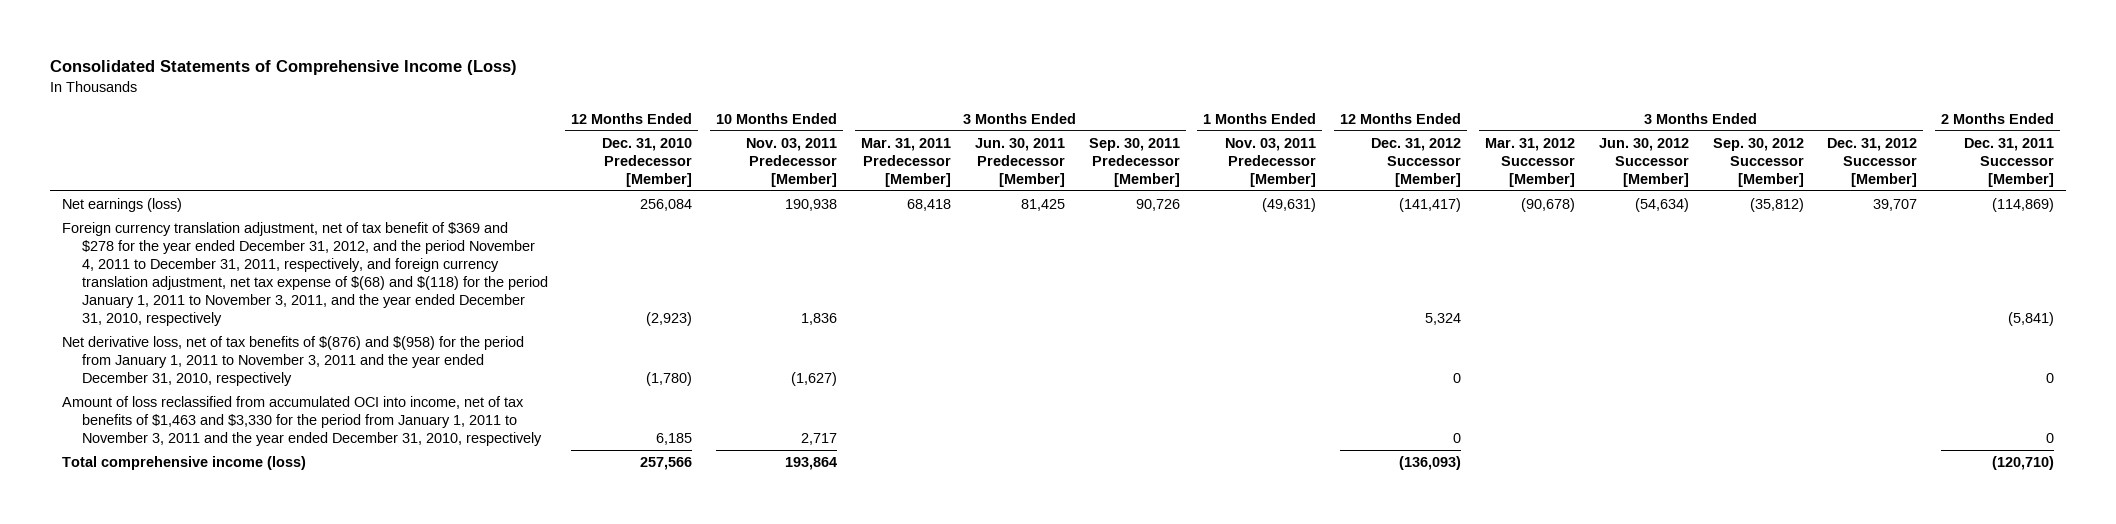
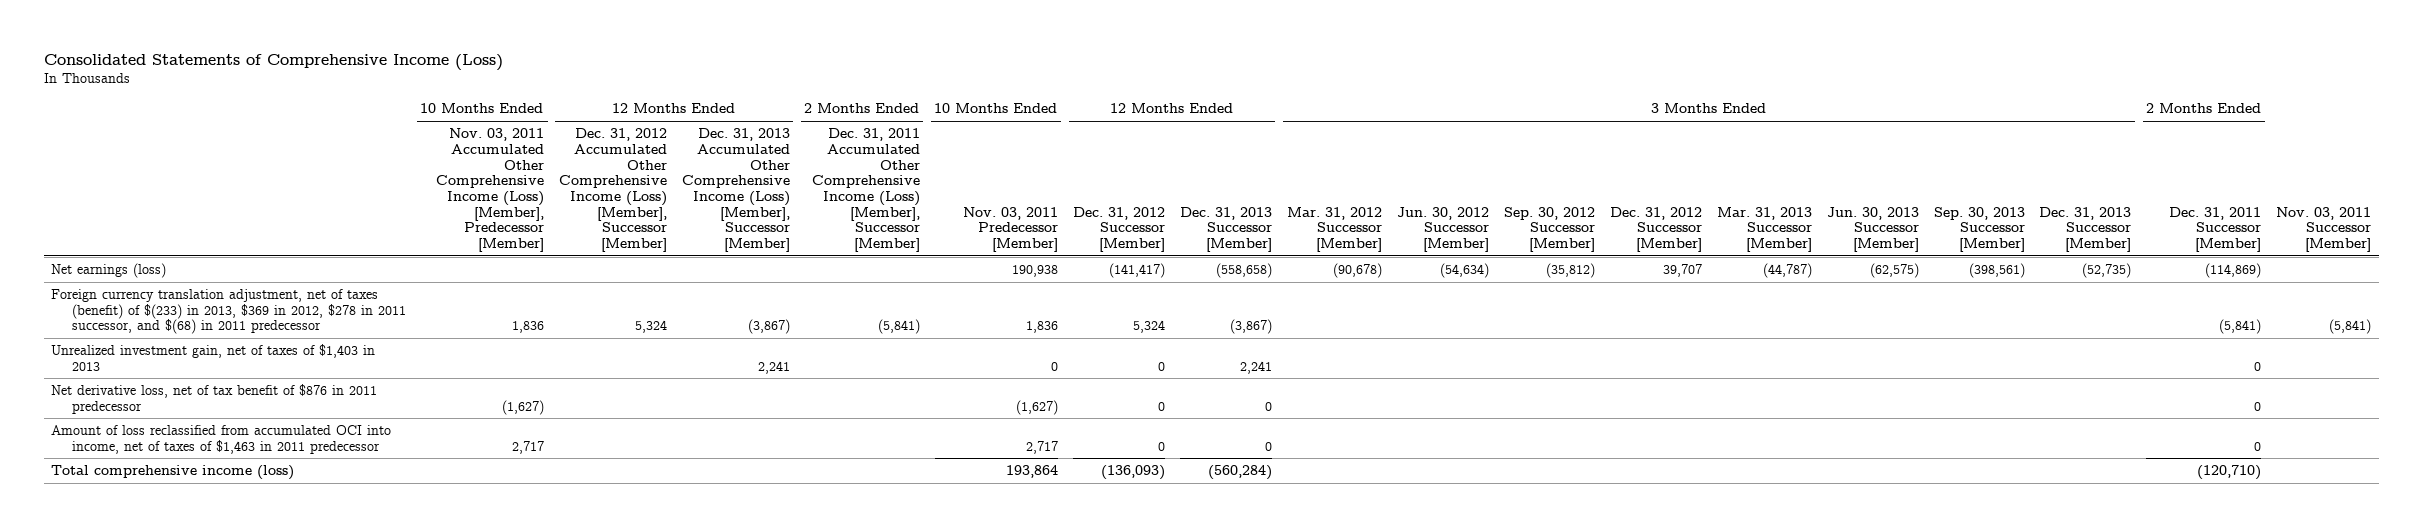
- | 12 Months Ended Dec. 31, 2010 Predecessor [Member] | 10 Months Ended Nov. 03, 2011 Predecessor [Member] | 3 Months Ended Mar. 31, 2011 Predecessor [Member] | 3 Months Ended Jun. 30, 2011 Predecessor [Member] | 3 Months Ended Sep. 30, 2011 Predecessor [Member] | 1 Months Ended Nov. 03, 2011 Predecessor [Member] | 12 Months Ended Dec. 31, 2012 Successor [Member] | 3 Months Ended Mar. 31, 2012 Successor [Member] | 3 Months Ended Jun. 30, 2012 Successor [Member] | 3 Months Ended Sep. 30, 2012 Successor [Member] | 3 Months Ended Dec. 31, 2012 Successor [Member] | 2 Months Ended Dec. 31, 2011 Successor [Member]
+ | 10 Months Ended Nov. 03, 2011 Accumulated Other Comprehensive Income (Loss) [Member], Predecessor [Member] | 12 Months Ended Dec. 31, 2012 Accumulated Other Comprehensive Income (Loss) [Member], Successor [Member] | 12 Months Ended Dec. 31, 2013 Accumulated Other Comprehensive Income (Loss) [Member], Successor [Member] | 2 Months Ended Dec. 31, 2011 Accumulated Other Comprehensive Income (Loss) [Member], Successor [Member] | 10 Months Ended Nov. 03, 2011 Predecessor [Member] | 12 Months Ended Dec. 31, 2012 Successor [Member] | 12 Months Ended Dec. 31, 2013 Successor [Member] | 3 Months Ended Mar. 31, 2012 Successor [Member] | 3 Months Ended Jun. 30, 2012 Successor [Member] | 3 Months Ended Sep. 30, 2012 Successor [Member] | 3 Months Ended Dec. 31, 2012 Successor [Member] | 3 Months Ended Mar. 31, 2013 Successor [Member] | 3 Months Ended Jun. 30, 2013 Successor [Member] | 3 Months Ended Sep. 30, 2013 Successor [Member] | 3 Months Ended Dec. 31, 2013 Successor [Member] | 2 Months Ended Dec. 31, 2011 Successor [Member] | Nov. 03, 2011 Successor [Member]
- Foreign currency translation adjustment, net of tax benefit of $369 and $278 for the year ended December 31, 2012, and the period November 4, 2011 to December 31, 2011, respectively, and foreign currency translation adjustment, net tax expense of $(68) and $(118) for the period January 1, 2011 to November 3, 2011, and the year ended December 31, 2010, respectively | (2,923) | 1,836 | | | | | 5,324 | | | | | (5,841)
- Net derivative loss, net of tax benefits of $(876) and $(958) for the period from January 1, 2011 to November 3, 2011 and the year ended December 31, 2010, respectively | (1,780) | (1,627) | | | | | 0 | | | | | 0
- Amount of loss reclassified from accumulated OCI into income, net of tax benefits of $1,463 and $3,330 for the period from January 1, 2011 to November 3, 2011 and the year ended December 31, 2010, respectively | 6,185 | 2,717 | | | | | 0 | | | | | 0
+ Foreign currency translation adjustment, net of taxes (benefit) of $(233) in 2013, $369 in 2012, $278 in 2011 successor, and $(68) in 2011 predecessor | 1,836 | 5,324 | (3,867) | (5,841) | 1,836 | 5,324 | (3,867) | | | | | | | | | (5,841) | (5,841)
+ Unrealized investment gain, net of taxes of $1,403 in 2013 | | | 2,241 | | 0 | 0 | 2,241 | | | | | | | | | 0 |
+ Net derivative loss, net of tax benefit of $876 in 2011 predecessor | (1,627) | | | | (1,627) | 0 | 0 | | | | | | | | | 0 |
+ Amount of loss reclassified from accumulated OCI into income, net of taxes of $1,463 in 2011 predecessor | 2,717 | | | | 2,717 | 0 | 0 | | | | | | | | | 0 |

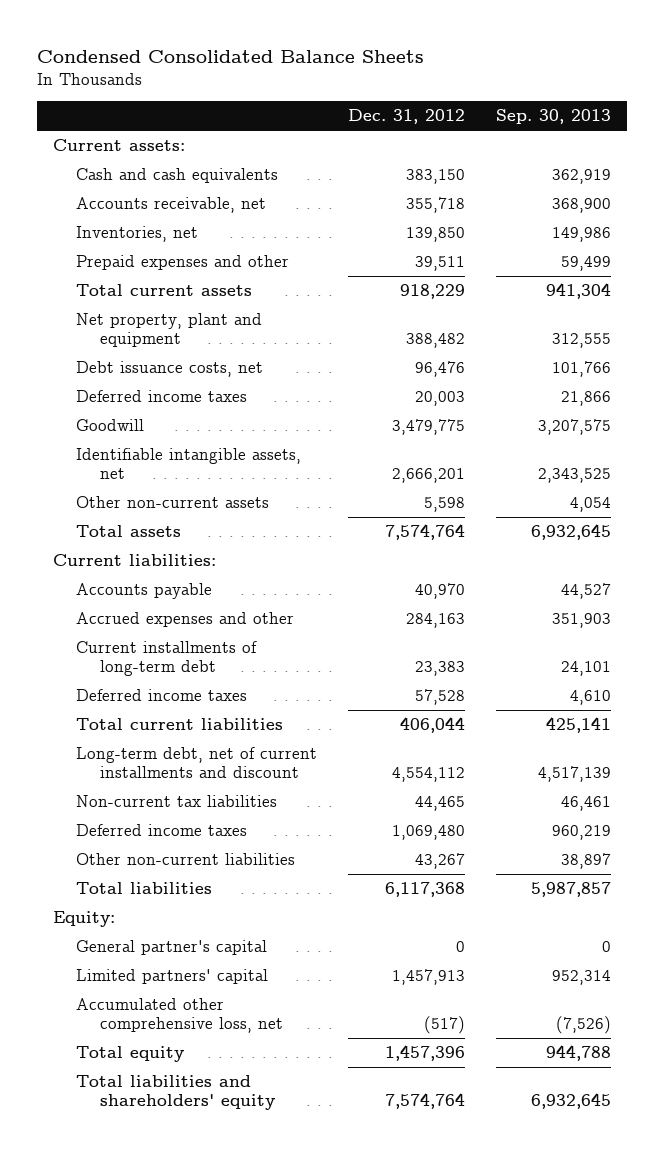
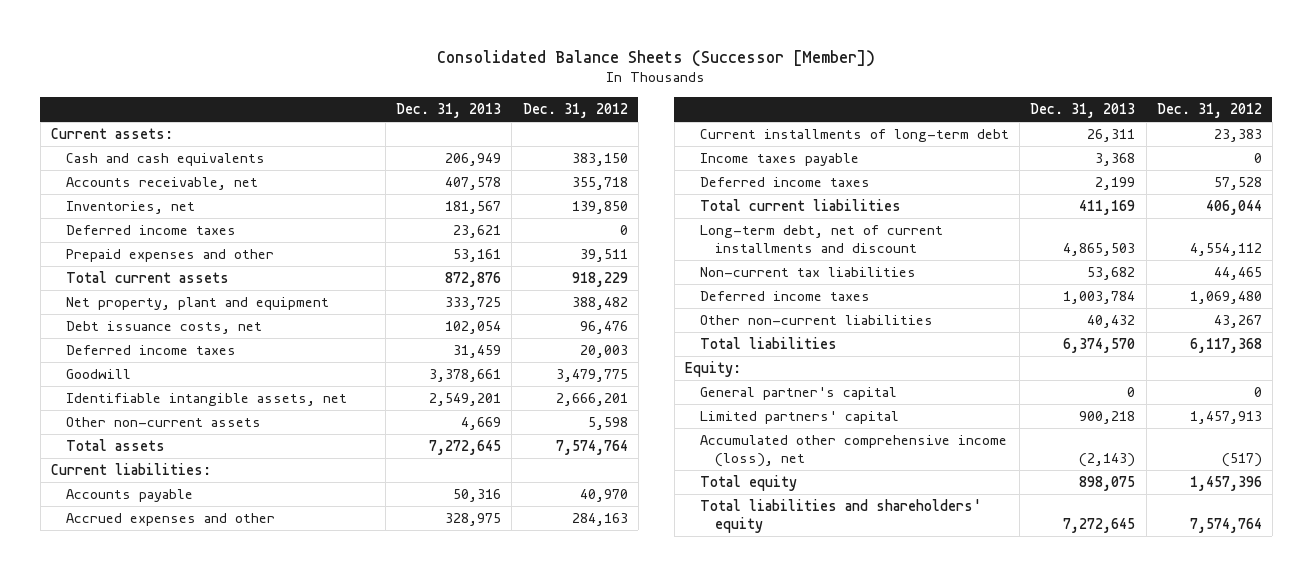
- Condensed Consolidated Balance Sheets
+ Consolidated Balance Sheets (Successor [Member])
- | Dec. 31, 2012 | Sep. 30, 2013
+ | Dec. 31, 2013 | Dec. 31, 2012
+ Deferred income taxes | 23,621 | 0
+ Income taxes payable | 3,368 | 0
- Accumulated other comprehensive loss, net | (517) | (7,526)
+ Accumulated other comprehensive income (loss), net | (2,143) | (517)

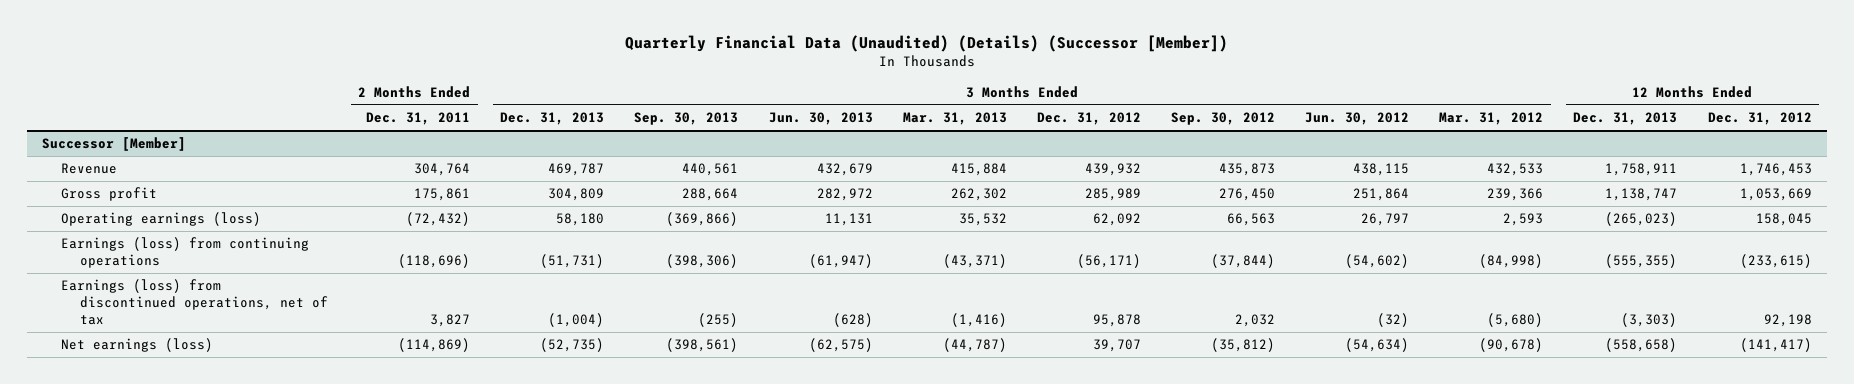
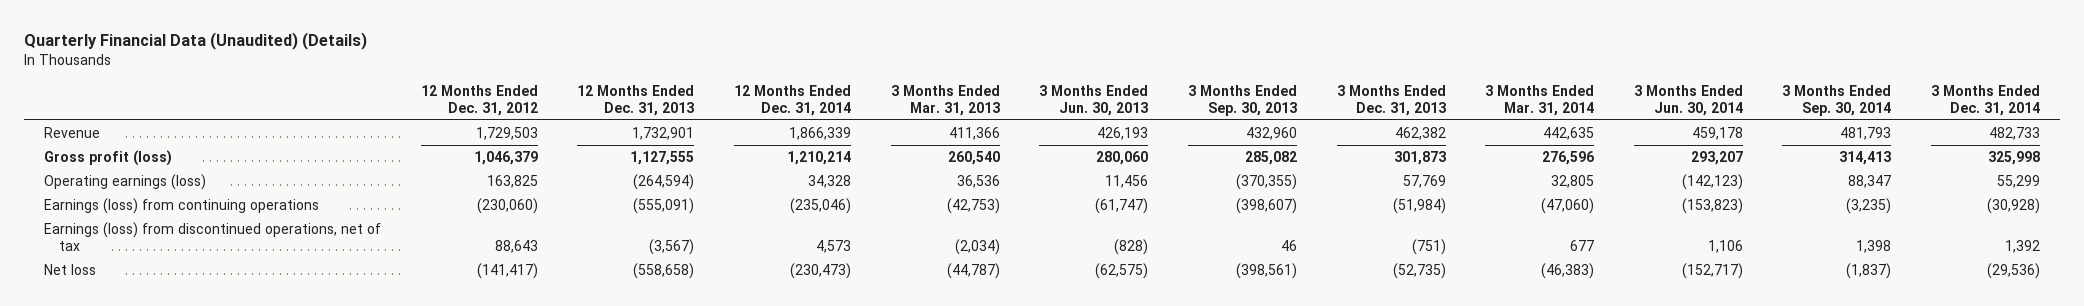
- Quarterly Financial Data (Unaudited) (Details) (Successor [Member])
+ Quarterly Financial Data (Unaudited) (Details)
- | 2 Months Ended Dec. 31, 2011 | 3 Months Ended Dec. 31, 2013 | 3 Months Ended Sep. 30, 2013 | 3 Months Ended Jun. 30, 2013 | 3 Months Ended Mar. 31, 2013 | 3 Months Ended Dec. 31, 2012 | 3 Months Ended Sep. 30, 2012 | 3 Months Ended Jun. 30, 2012 | 3 Months Ended Mar. 31, 2012 | 12 Months Ended Dec. 31, 2013 | 12 Months Ended Dec. 31, 2012
+ | 12 Months Ended Dec. 31, 2012 | 12 Months Ended Dec. 31, 2013 | 12 Months Ended Dec. 31, 2014 | 3 Months Ended Mar. 31, 2013 | 3 Months Ended Jun. 30, 2013 | 3 Months Ended Sep. 30, 2013 | 3 Months Ended Dec. 31, 2013 | 3 Months Ended Mar. 31, 2014 | 3 Months Ended Jun. 30, 2014 | 3 Months Ended Sep. 30, 2014 | 3 Months Ended Dec. 31, 2014
- Successor [Member]
- Revenue | 304,764 | 469,787 | 440,561 | 432,679 | 415,884 | 439,932 | 435,873 | 438,115 | 432,533 | 1,758,911 | 1,746,453
- Gross profit | 175,861 | 304,809 | 288,664 | 282,972 | 262,302 | 285,989 | 276,450 | 251,864 | 239,366 | 1,138,747 | 1,053,669
- Operating earnings (loss) | (72,432) | 58,180 | (369,866) | 11,131 | 35,532 | 62,092 | 66,563 | 26,797 | 2,593 | (265,023) | 158,045
- Earnings (loss) from continuing operations | (118,696) | (51,731) | (398,306) | (61,947) | (43,371) | (56,171) | (37,844) | (54,602) | (84,998) | (555,355) | (233,615)
- Earnings (loss) from discontinued operations, net of tax | 3,827 | (1,004) | (255) | (628) | (1,416) | 95,878 | 2,032 | (32) | (5,680) | (3,303) | 92,198
- Net earnings (loss) | (114,869) | (52,735) | (398,561) | (62,575) | (44,787) | 39,707 | (35,812) | (54,634) | (90,678) | (558,658) | (141,417)
+ Revenue | 1,729,503 | 1,732,901 | 1,866,339 | 411,366 | 426,193 | 432,960 | 462,382 | 442,635 | 459,178 | 481,793 | 482,733
+ Gross profit (loss) | 1,046,379 | 1,127,555 | 1,210,214 | 260,540 | 280,060 | 285,082 | 301,873 | 276,596 | 293,207 | 314,413 | 325,998
+ Operating earnings (loss) | 163,825 | (264,594) | 34,328 | 36,536 | 11,456 | (370,355) | 57,769 | 32,805 | (142,123) | 88,347 | 55,299
+ Earnings (loss) from continuing operations | (230,060) | (555,091) | (235,046) | (42,753) | (61,747) | (398,607) | (51,984) | (47,060) | (153,823) | (3,235) | (30,928)
+ Earnings (loss) from discontinued operations, net of tax | 88,643 | (3,567) | 4,573 | (2,034) | (828) | 46 | (751) | 677 | 1,106 | 1,398 | 1,392
+ Net loss | (141,417) | (558,658) | (230,473) | (44,787) | (62,575) | (398,561) | (52,735) | (46,383) | (152,717) | (1,837) | (29,536)

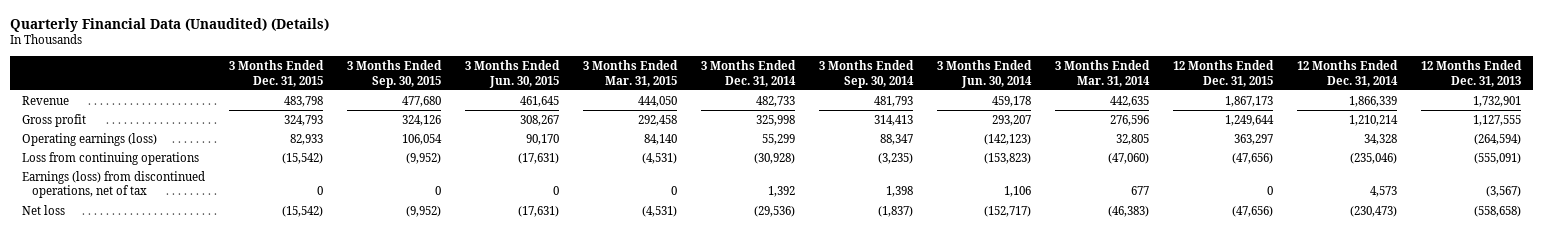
- | 12 Months Ended Dec. 31, 2012 | 12 Months Ended Dec. 31, 2013 | 12 Months Ended Dec. 31, 2014 | 3 Months Ended Mar. 31, 2013 | 3 Months Ended Jun. 30, 2013 | 3 Months Ended Sep. 30, 2013 | 3 Months Ended Dec. 31, 2013 | 3 Months Ended Mar. 31, 2014 | 3 Months Ended Jun. 30, 2014 | 3 Months Ended Sep. 30, 2014 | 3 Months Ended Dec. 31, 2014
+ | 3 Months Ended Dec. 31, 2015 | 3 Months Ended Sep. 30, 2015 | 3 Months Ended Jun. 30, 2015 | 3 Months Ended Mar. 31, 2015 | 3 Months Ended Dec. 31, 2014 | 3 Months Ended Sep. 30, 2014 | 3 Months Ended Jun. 30, 2014 | 3 Months Ended Mar. 31, 2014 | 12 Months Ended Dec. 31, 2015 | 12 Months Ended Dec. 31, 2014 | 12 Months Ended Dec. 31, 2013
- Gross profit (loss) | 1,046,379 | 1,127,555 | 1,210,214 | 260,540 | 280,060 | 285,082 | 301,873 | 276,596 | 293,207 | 314,413 | 325,998
+ Gross profit | 324,793 | 324,126 | 308,267 | 292,458 | 325,998 | 314,413 | 293,207 | 276,596 | 1,249,644 | 1,210,214 | 1,127,555
- Earnings (loss) from continuing operations | (230,060) | (555,091) | (235,046) | (42,753) | (61,747) | (398,607) | (51,984) | (47,060) | (153,823) | (3,235) | (30,928)
+ Loss from continuing operations | (15,542) | (9,952) | (17,631) | (4,531) | (30,928) | (3,235) | (153,823) | (47,060) | (47,656) | (235,046) | (555,091)

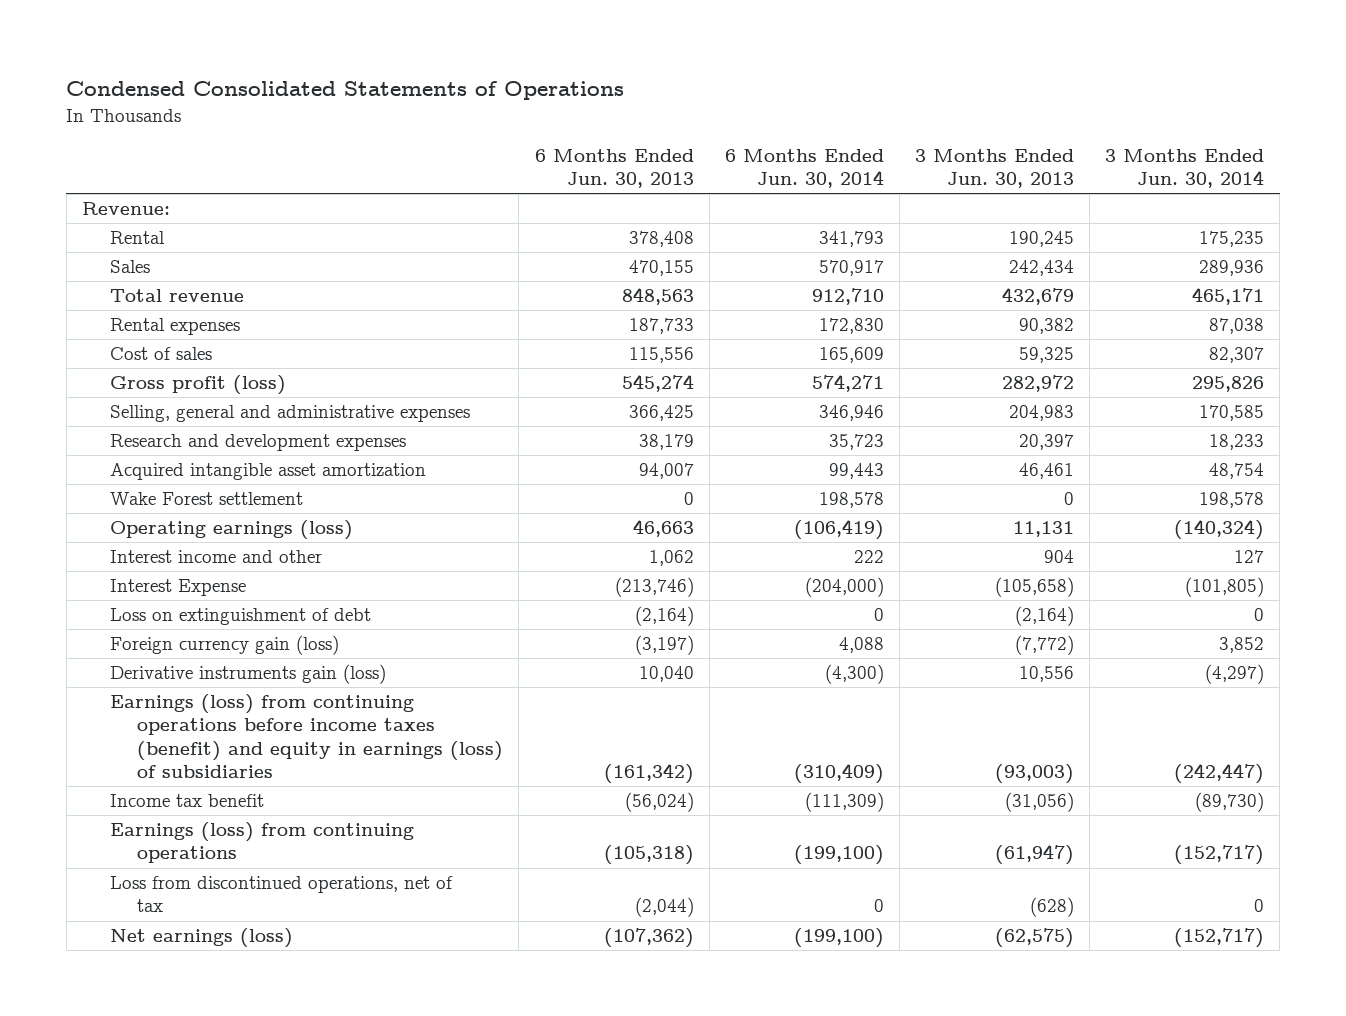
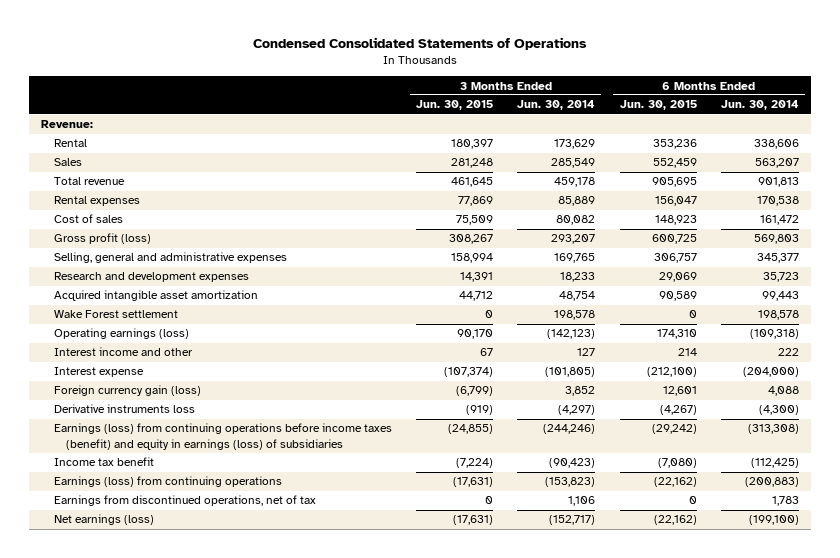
- | 6 Months Ended Jun. 30, 2013 | 6 Months Ended Jun. 30, 2014 | 3 Months Ended Jun. 30, 2013 | 3 Months Ended Jun. 30, 2014
+ | 3 Months Ended Jun. 30, 2015 | 3 Months Ended Jun. 30, 2014 | 6 Months Ended Jun. 30, 2015 | 6 Months Ended Jun. 30, 2014
- Rental | 378,408 | 341,793 | 190,245 | 175,235
- Sales | 470,155 | 570,917 | 242,434 | 289,936
- Total revenue | 848,563 | 912,710 | 432,679 | 465,171
- Rental expenses | 187,733 | 172,830 | 90,382 | 87,038
- Cost of sales | 115,556 | 165,609 | 59,325 | 82,307
- Gross profit (loss) | 545,274 | 574,271 | 282,972 | 295,826
- Selling, general and administrative expenses | 366,425 | 346,946 | 204,983 | 170,585
+ Rental | 180,397 | 173,629 | 353,236 | 338,606
+ Sales | 281,248 | 285,549 | 552,459 | 563,207
+ Total revenue | 461,645 | 459,178 | 905,695 | 901,813
+ Rental expenses | 77,869 | 85,889 | 156,047 | 170,538
+ Cost of sales | 75,509 | 80,082 | 148,923 | 161,472
+ Gross profit (loss) | 308,267 | 293,207 | 600,725 | 569,803
+ Selling, general and administrative expenses | 158,994 | 169,765 | 306,757 | 345,377
- Operating earnings (loss) | 46,663 | (106,419) | 11,131 | (140,324)
+ Operating earnings (loss) | 90,170 | (142,123) | 174,310 | (109,318)
- Interest Expense | (213,746) | (204,000) | (105,658) | (101,805)
- Loss on extinguishment of debt | (2,164) | 0 | (2,164) | 0
+ Interest expense | (107,374) | (101,805) | (212,100) | (204,000)
- Derivative instruments gain (loss) | 10,040 | (4,300) | 10,556 | (4,297)
- Earnings (loss) from continuing operations before income taxes (benefit) and equity in earnings (loss) of subsidiaries | (161,342) | (310,409) | (93,003) | (242,447)
- Income tax benefit | (56,024) | (111,309) | (31,056) | (89,730)
- Earnings (loss) from continuing operations | (105,318) | (199,100) | (61,947) | (152,717)
- Loss from discontinued operations, net of tax | (2,044) | 0 | (628) | 0
+ Derivative instruments loss | (919) | (4,297) | (4,267) | (4,300)
+ Earnings (loss) from continuing operations before income taxes (benefit) and equity in earnings (loss) of subsidiaries | (24,855) | (244,246) | (29,242) | (313,308)
+ Income tax benefit | (7,224) | (90,423) | (7,080) | (112,425)
+ Earnings (loss) from continuing operations | (17,631) | (153,823) | (22,162) | (200,883)
+ Earnings from discontinued operations, net of tax | 0 | 1,106 | 0 | 1,783

